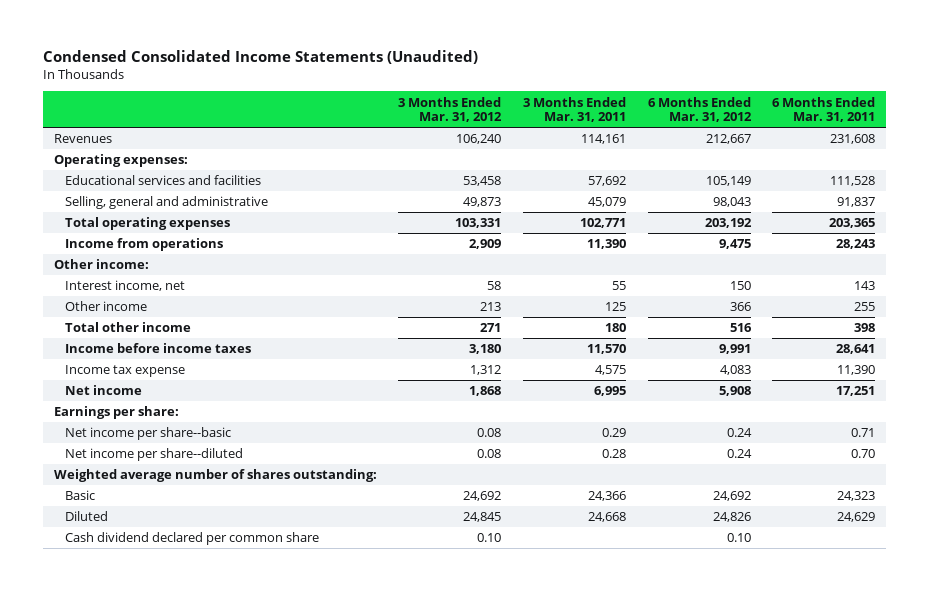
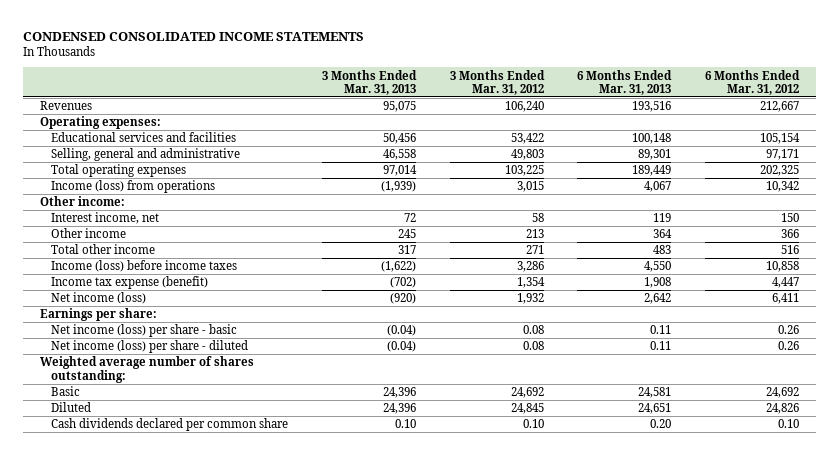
- Condensed Consolidated Income Statements (Unaudited)
+ CONDENSED CONSOLIDATED INCOME STATEMENTS
- | 3 Months Ended Mar. 31, 2012 | 3 Months Ended Mar. 31, 2011 | 6 Months Ended Mar. 31, 2012 | 6 Months Ended Mar. 31, 2011
+ | 3 Months Ended Mar. 31, 2013 | 3 Months Ended Mar. 31, 2012 | 6 Months Ended Mar. 31, 2013 | 6 Months Ended Mar. 31, 2012
- Educational services and facilities | 53,458 | 57,692 | 105,149 | 111,528
- Selling, general and administrative | 49,873 | 45,079 | 98,043 | 91,837
- Total operating expenses | 103,331 | 102,771 | 203,192 | 203,365
- Income from operations | 2,909 | 11,390 | 9,475 | 28,243
+ Educational services and facilities | 50,456 | 53,422 | 100,148 | 105,154
+ Selling, general and administrative | 46,558 | 49,803 | 89,301 | 97,171
+ Total operating expenses | 97,014 | 103,225 | 189,449 | 202,325
+ Income (loss) from operations | (1,939) | 3,015 | 4,067 | 10,342
- Income before income taxes | 3,180 | 11,570 | 9,991 | 28,641
- Income tax expense | 1,312 | 4,575 | 4,083 | 11,390
- Net income | 1,868 | 6,995 | 5,908 | 17,251
+ Income (loss) before income taxes | (1,622) | 3,286 | 4,550 | 10,858
+ Income tax expense (benefit) | (702) | 1,354 | 1,908 | 4,447
+ Net income (loss) | (920) | 1,932 | 2,642 | 6,411
- Net income per share--basic | 0.08 | 0.29 | 0.24 | 0.71
- Net income per share--diluted | 0.08 | 0.28 | 0.24 | 0.70
+ Net income (loss) per share - basic | (0.04) | 0.08 | 0.11 | 0.26
+ Net income (loss) per share - diluted | (0.04) | 0.08 | 0.11 | 0.26
- Cash dividend declared per common share | 0.10 | | 0.10 |
+ Cash dividends declared per common share | 0.10 | 0.10 | 0.20 | 0.10

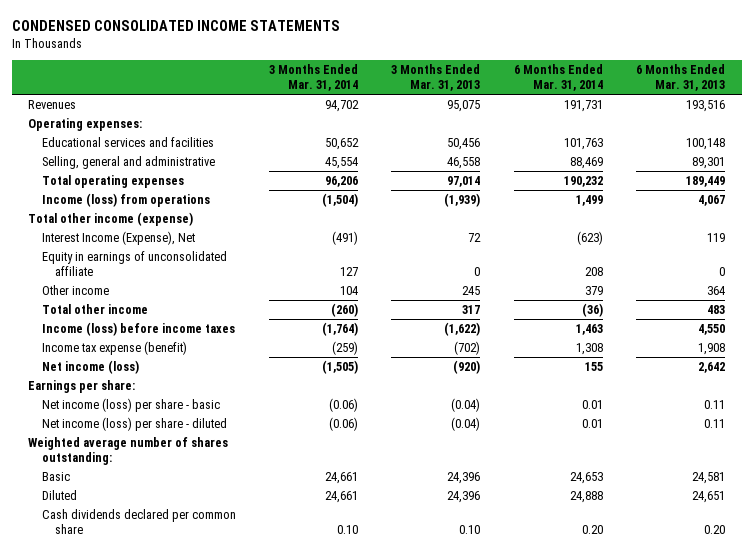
- | 3 Months Ended Mar. 31, 2013 | 3 Months Ended Mar. 31, 2012 | 6 Months Ended Mar. 31, 2013 | 6 Months Ended Mar. 31, 2012
+ | 3 Months Ended Mar. 31, 2014 | 3 Months Ended Mar. 31, 2013 | 6 Months Ended Mar. 31, 2014 | 6 Months Ended Mar. 31, 2013
- Other income:
- Interest income, net | 72 | 58 | 119 | 150
+ Total other income (expense)
+ Interest Income (Expense), Net | (491) | 72 | (623) | 119
+ Equity in earnings of unconsolidated affiliate | 127 | 0 | 208 | 0

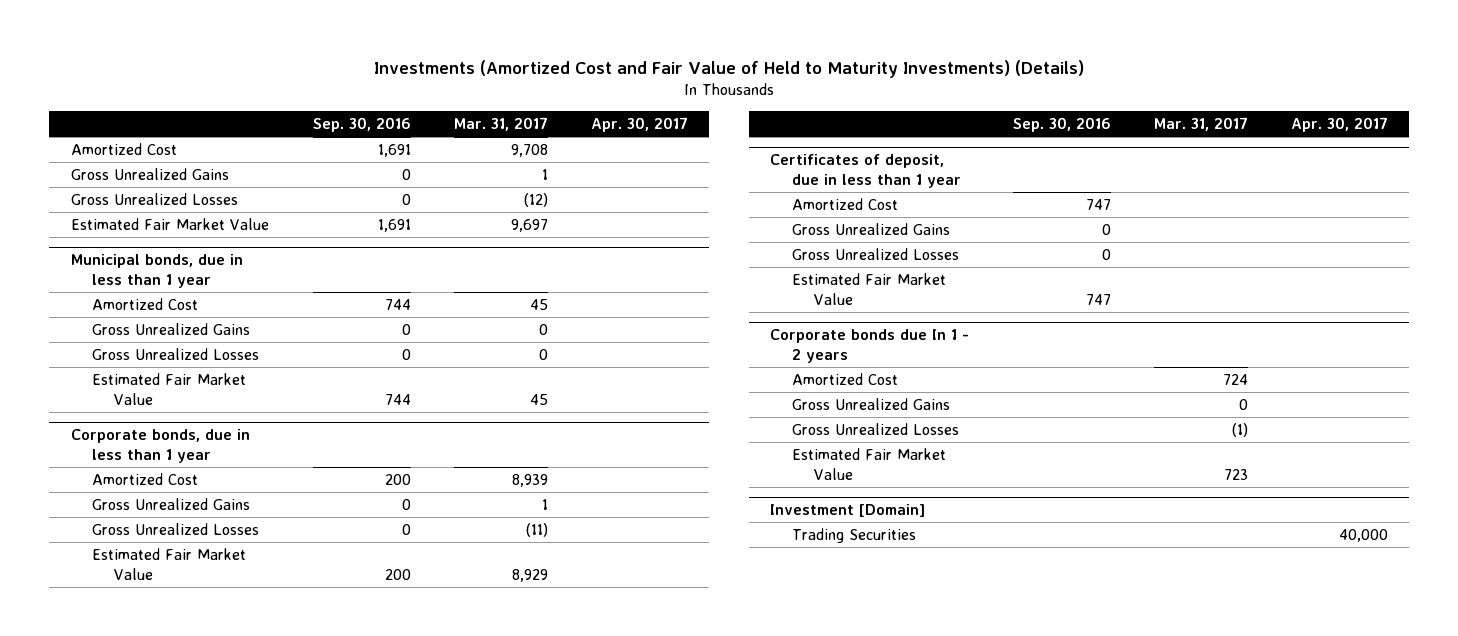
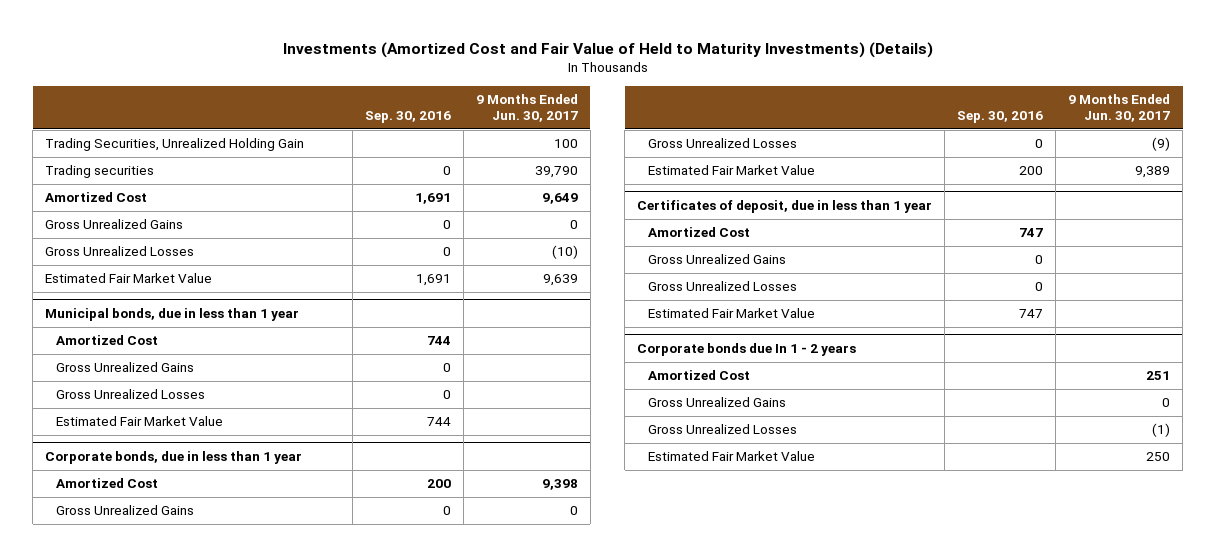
- | Sep. 30, 2016 | Mar. 31, 2017 | Apr. 30, 2017
+ | Sep. 30, 2016 | 9 Months Ended Jun. 30, 2017
+ Trading Securities, Unrealized Holding Gain | | 100
+ Trading securities | 0 | 39,790
- Investment [Domain]
- Trading Securities | | | 40,000

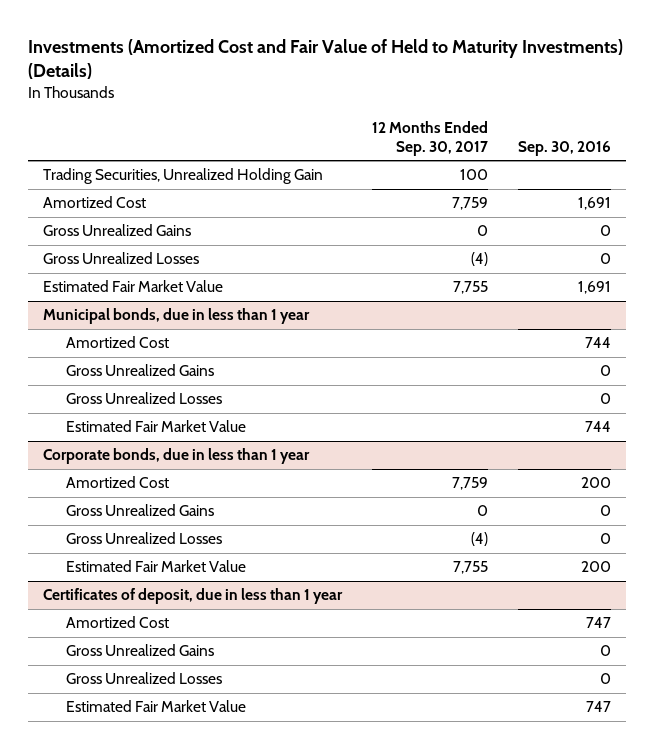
- | Sep. 30, 2016 | 9 Months Ended Jun. 30, 2017
+ | 12 Months Ended Sep. 30, 2017 | Sep. 30, 2016
- Trading securities | 0 | 39,790
- Corporate bonds due In 1 - 2 years
- Amortized Cost | | 251
- Gross Unrealized Gains | | 0
- Gross Unrealized Losses | | (1)
- Estimated Fair Market Value | | 250

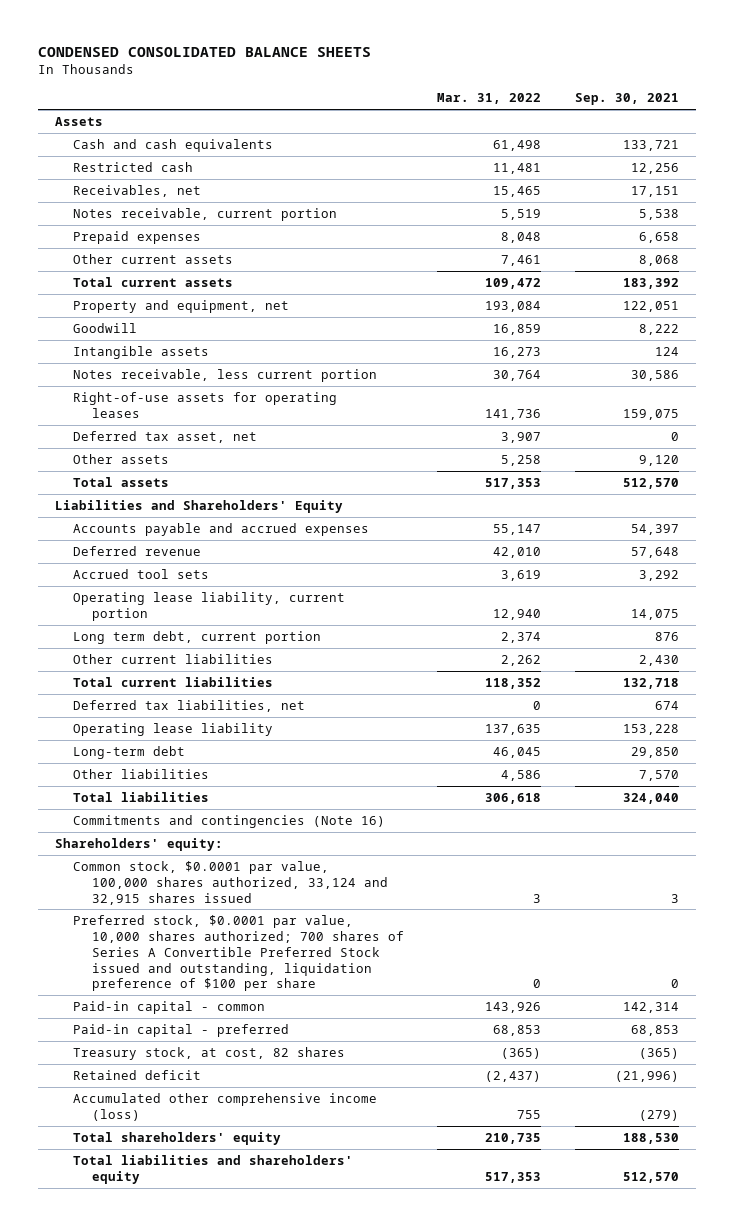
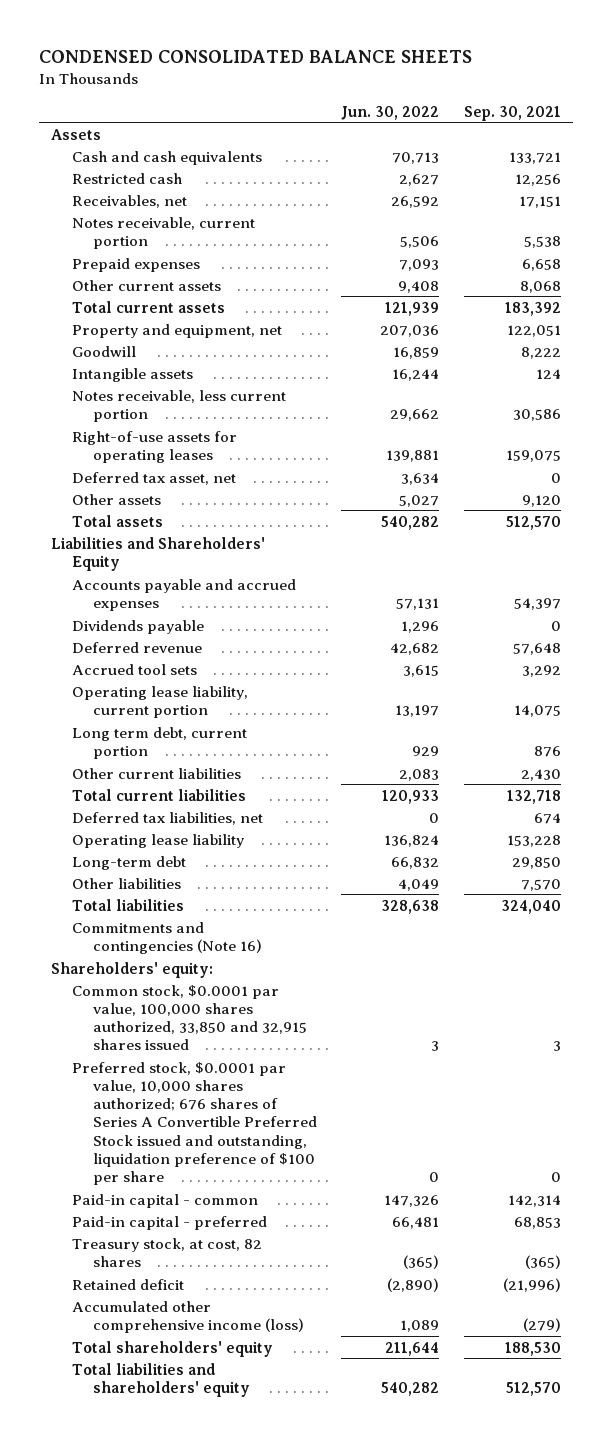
- | Mar. 31, 2022 | Sep. 30, 2021
+ | Jun. 30, 2022 | Sep. 30, 2021
+ Dividends payable | 1,296 | 0
- Common stock, $0.0001 par value, 100,000 shares authorized, 33,124 and 32,915 shares issued | 3 | 3
- Preferred stock, $0.0001 par value, 10,000 shares authorized; 700 shares of Series A Convertible Preferred Stock issued and outstanding, liquidation preference of $100 per share | 0 | 0
+ Common stock, $0.0001 par value, 100,000 shares authorized, 33,850 and 32,915 shares issued | 3 | 3
+ Preferred stock, $0.0001 par value, 10,000 shares authorized; 676 shares of Series A Convertible Preferred Stock issued and outstanding, liquidation preference of $100 per share | 0 | 0

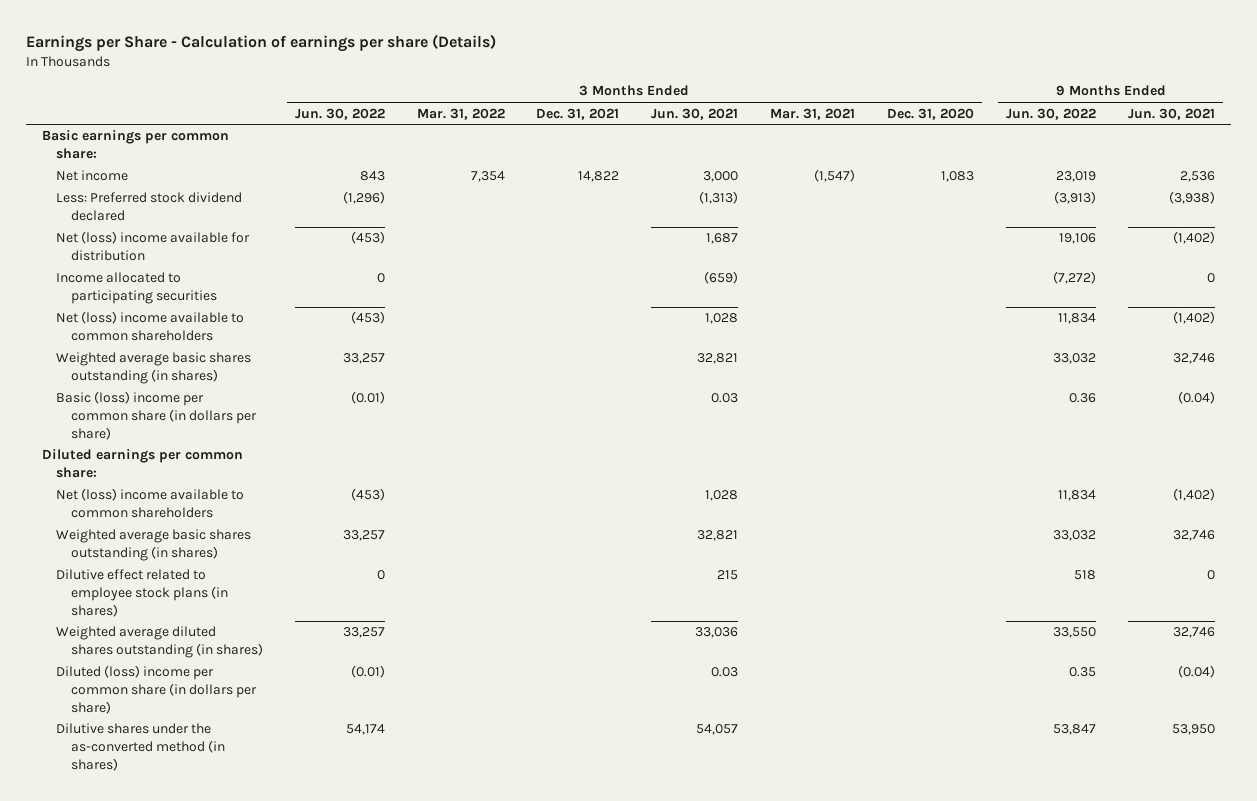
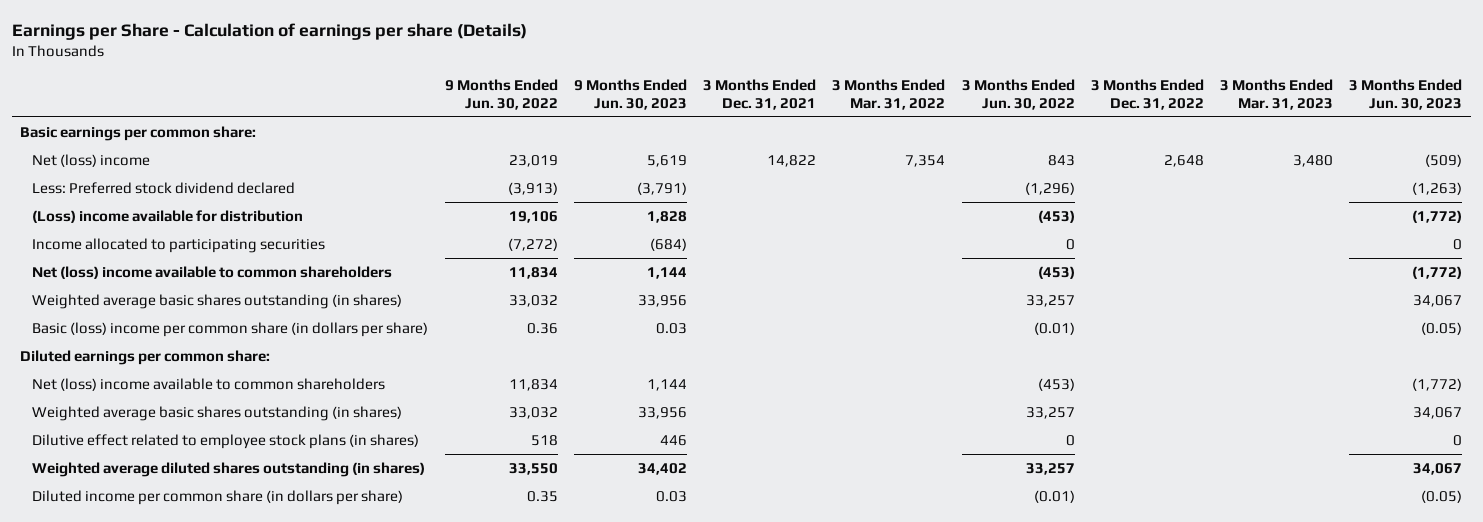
- | 3 Months Ended Jun. 30, 2022 | 3 Months Ended Mar. 31, 2022 | 3 Months Ended Dec. 31, 2021 | 3 Months Ended Jun. 30, 2021 | 3 Months Ended Mar. 31, 2021 | 3 Months Ended Dec. 31, 2020 | 9 Months Ended Jun. 30, 2022 | 9 Months Ended Jun. 30, 2021
+ | 9 Months Ended Jun. 30, 2022 | 9 Months Ended Jun. 30, 2023 | 3 Months Ended Dec. 31, 2021 | 3 Months Ended Mar. 31, 2022 | 3 Months Ended Jun. 30, 2022 | 3 Months Ended Dec. 31, 2022 | 3 Months Ended Mar. 31, 2023 | 3 Months Ended Jun. 30, 2023
- Net income | 843 | 7,354 | 14,822 | 3,000 | (1,547) | 1,083 | 23,019 | 2,536
+ Net (loss) income | 23,019 | 5,619 | 14,822 | 7,354 | 843 | 2,648 | 3,480 | (509)
- Net (loss) income available for distribution | (453) | | | 1,687 | | | 19,106 | (1,402)
+ (Loss) income available for distribution | 19,106 | 1,828 | | | (453) | | | (1,772)
- Diluted (loss) income per common share (in dollars per share) | (0.01) | | | 0.03 | | | 0.35 | (0.04)
- Dilutive shares under the as-converted method (in shares) | 54,174 | | | 54,057 | | | 53,847 | 53,950
+ Diluted income per common share (in dollars per share) | 0.35 | 0.03 | | | (0.01) | | | (0.05)

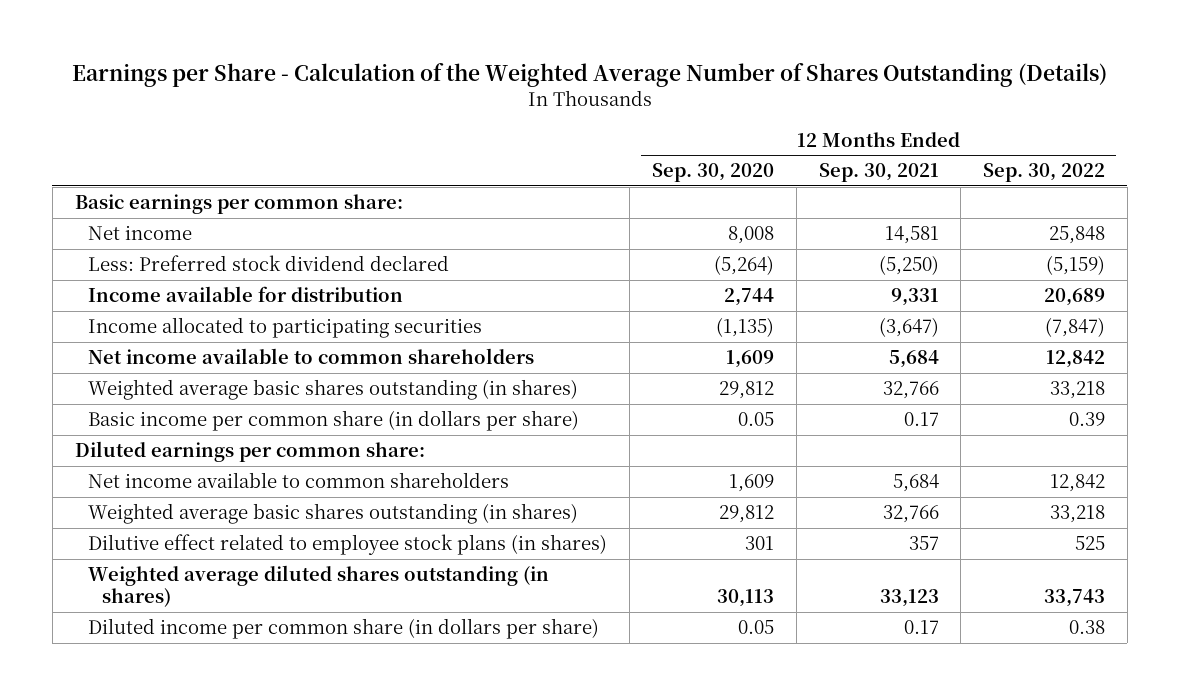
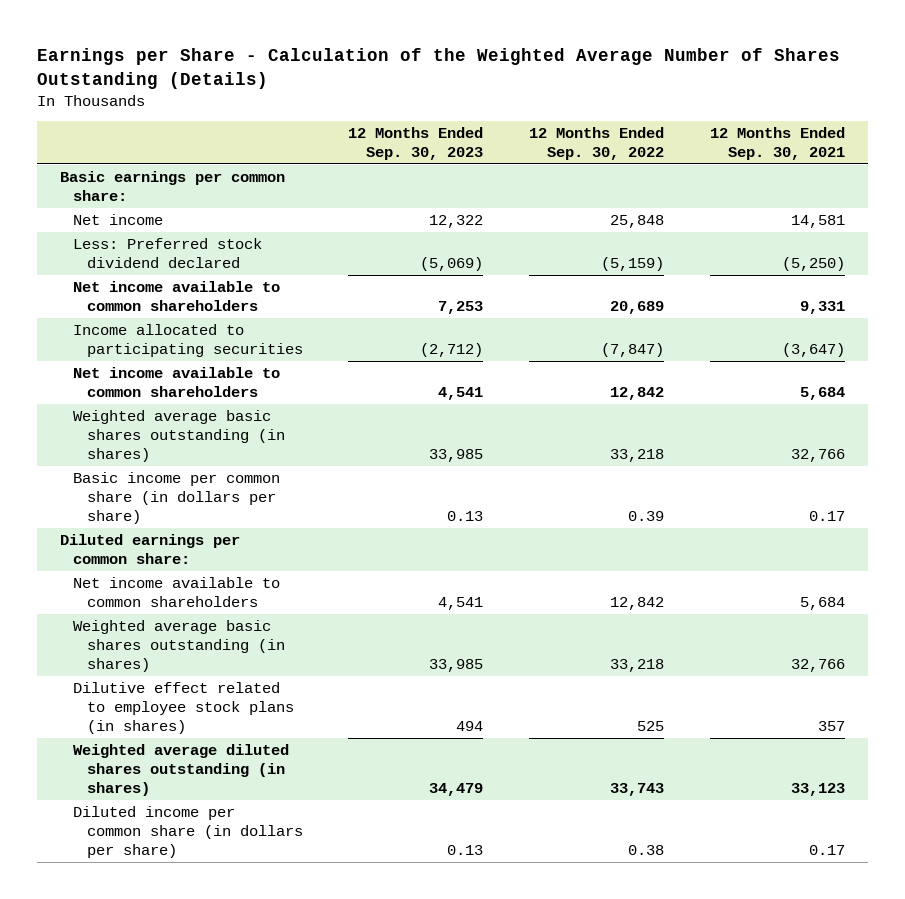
- | 12 Months Ended Sep. 30, 2020 | 12 Months Ended Sep. 30, 2021 | 12 Months Ended Sep. 30, 2022
+ | 12 Months Ended Sep. 30, 2023 | 12 Months Ended Sep. 30, 2022 | 12 Months Ended Sep. 30, 2021
- Income available for distribution | 2,744 | 9,331 | 20,689
+ Net income available to common shareholders | 7,253 | 20,689 | 9,331

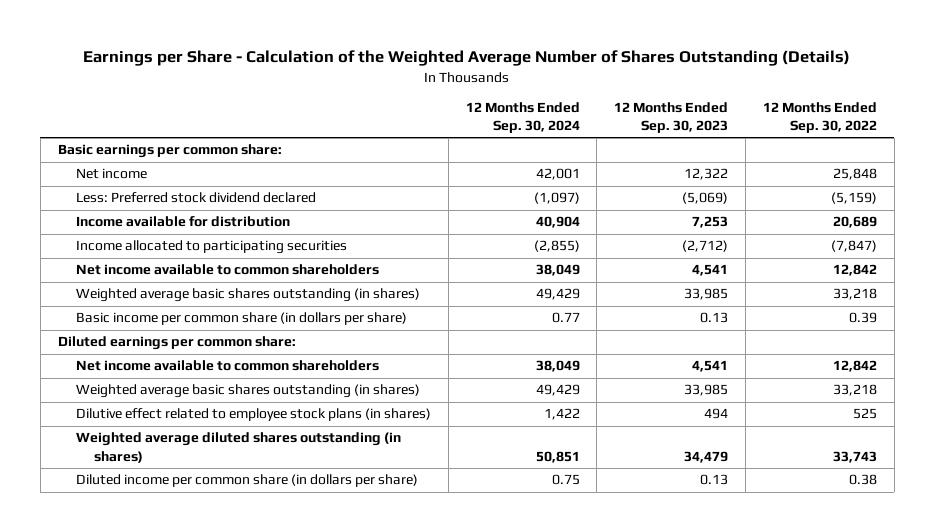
- | 12 Months Ended Sep. 30, 2023 | 12 Months Ended Sep. 30, 2022 | 12 Months Ended Sep. 30, 2021
+ | 12 Months Ended Sep. 30, 2024 | 12 Months Ended Sep. 30, 2023 | 12 Months Ended Sep. 30, 2022
- Net income available to common shareholders | 7,253 | 20,689 | 9,331
+ Income available for distribution | 40,904 | 7,253 | 20,689

